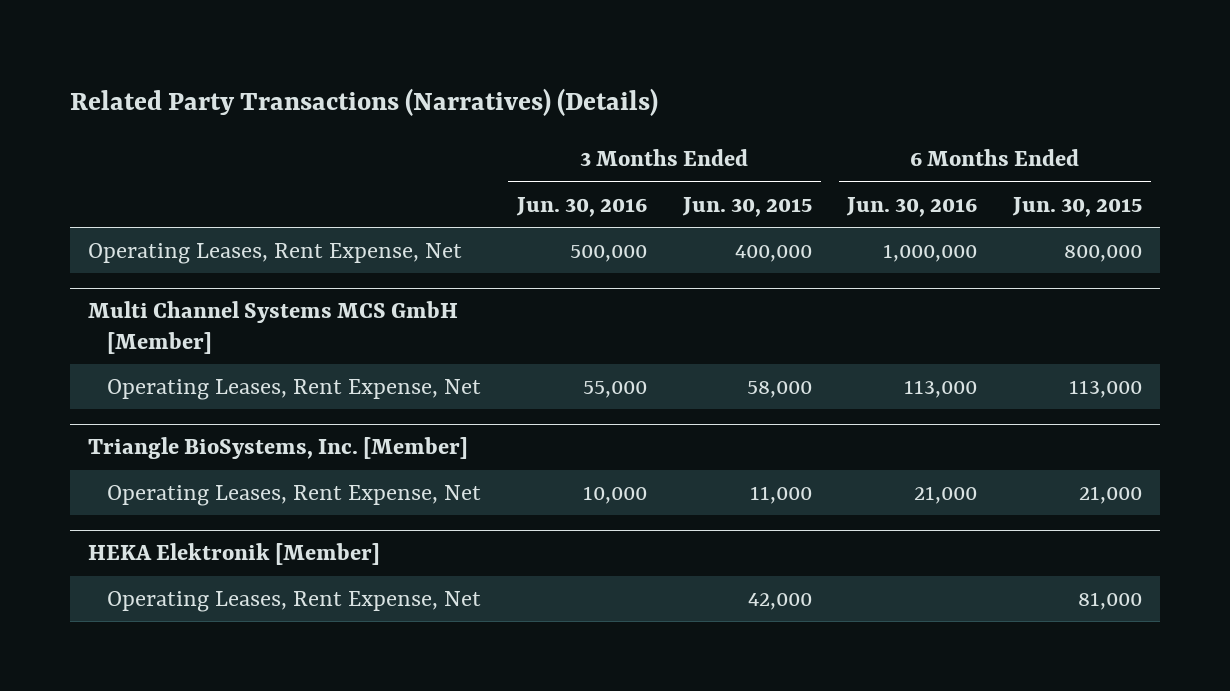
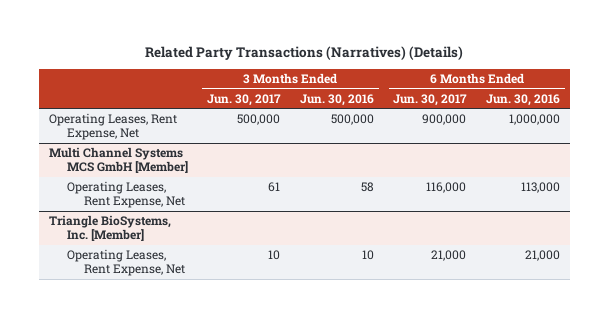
- | 3 Months Ended Jun. 30, 2016 | 3 Months Ended Jun. 30, 2015 | 6 Months Ended Jun. 30, 2016 | 6 Months Ended Jun. 30, 2015
+ | 3 Months Ended Jun. 30, 2017 | 3 Months Ended Jun. 30, 2016 | 6 Months Ended Jun. 30, 2017 | 6 Months Ended Jun. 30, 2016
@ Multi Channel Systems MCS GmbH [Member]
- Operating Leases, Rent Expense, Net | 55,000 | 58,000 | 113,000 | 113,000
+ Operating Leases, Rent Expense, Net | 61 | 58 | 116,000 | 113,000
@ Triangle BioSystems, Inc. [Member]
- Operating Leases, Rent Expense, Net | 10,000 | 11,000 | 21,000 | 21,000
- HEKA Elektronik [Member]
- Operating Leases, Rent Expense, Net | | 42,000 | | 81,000
@ Triangle BioSystems, Inc. [Member]
+ Operating Leases, Rent Expense, Net | 10 | 10 | 21,000 | 21,000

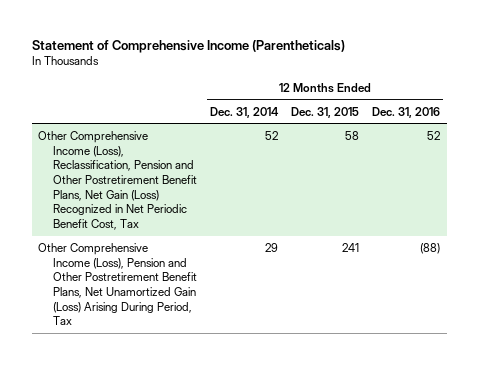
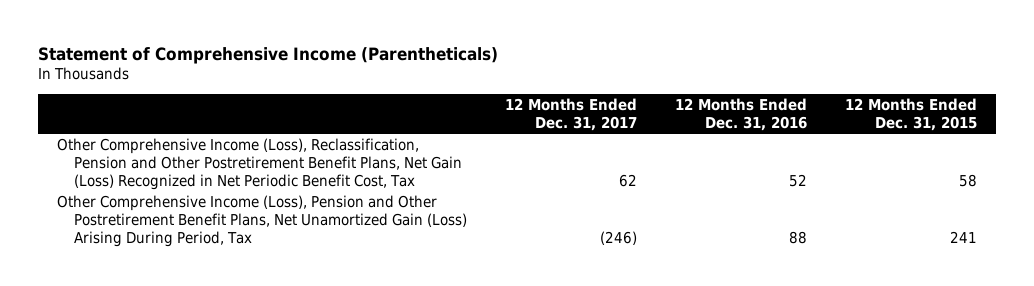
- | 12 Months Ended Dec. 31, 2014 | 12 Months Ended Dec. 31, 2015 | 12 Months Ended Dec. 31, 2016
+ | 12 Months Ended Dec. 31, 2017 | 12 Months Ended Dec. 31, 2016 | 12 Months Ended Dec. 31, 2015
- Other Comprehensive Income (Loss), Pension and Other Postretirement Benefit Plans, Net Unamortized Gain (Loss) Arising During Period, Tax | 29 | 241 | (88)
+ Other Comprehensive Income (Loss), Pension and Other Postretirement Benefit Plans, Net Unamortized Gain (Loss) Arising During Period, Tax | (246) | 88 | 241

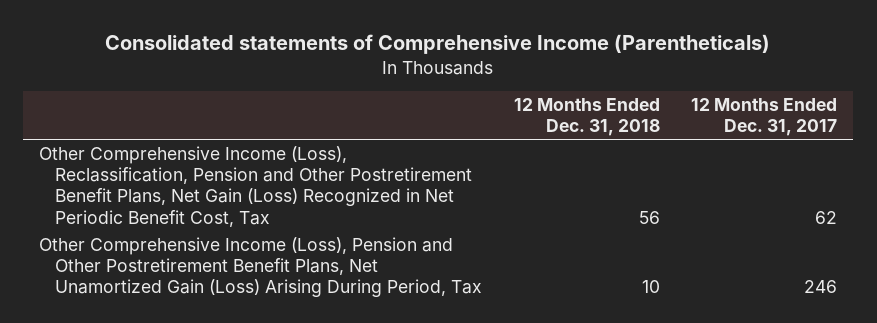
- Statement of Comprehensive Income (Parentheticals)
+ Consolidated statements of Comprehensive Income (Parentheticals)
- | 12 Months Ended Dec. 31, 2017 | 12 Months Ended Dec. 31, 2016 | 12 Months Ended Dec. 31, 2015
+ | 12 Months Ended Dec. 31, 2018 | 12 Months Ended Dec. 31, 2017
- Other Comprehensive Income (Loss), Pension and Other Postretirement Benefit Plans, Net Unamortized Gain (Loss) Arising During Period, Tax | (246) | 88 | 241
+ Other Comprehensive Income (Loss), Pension and Other Postretirement Benefit Plans, Net Unamortized Gain (Loss) Arising During Period, Tax | 10 | 246

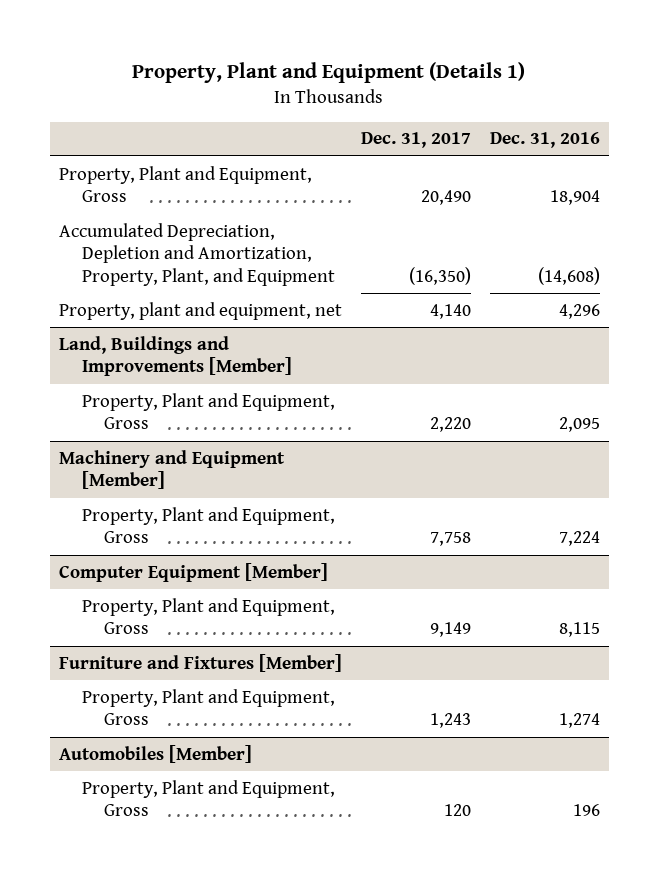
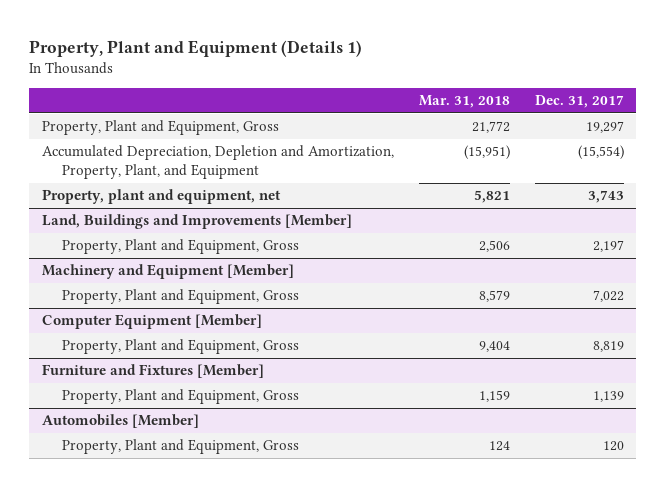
- | Dec. 31, 2017 | Dec. 31, 2016
+ | Mar. 31, 2018 | Dec. 31, 2017
- Property, Plant and Equipment, Gross | 20,490 | 18,904
- Accumulated Depreciation, Depletion and Amortization, Property, Plant, and Equipment | (16,350) | (14,608)
- Property, plant and equipment, net | 4,140 | 4,296
+ Property, Plant and Equipment, Gross | 21,772 | 19,297
+ Accumulated Depreciation, Depletion and Amortization, Property, Plant, and Equipment | (15,951) | (15,554)
+ Property, plant and equipment, net | 5,821 | 3,743
@ Land, Buildings and Improvements [Member]
- Property, Plant and Equipment, Gross | 2,220 | 2,095
+ Property, Plant and Equipment, Gross | 2,506 | 2,197
@ Machinery and Equipment [Member]
- Property, Plant and Equipment, Gross | 7,758 | 7,224
+ Property, Plant and Equipment, Gross | 8,579 | 7,022
@ Computer Equipment [Member]
- Property, Plant and Equipment, Gross | 9,149 | 8,115
+ Property, Plant and Equipment, Gross | 9,404 | 8,819
@ Furniture and Fixtures [Member]
- Property, Plant and Equipment, Gross | 1,243 | 1,274
+ Property, Plant and Equipment, Gross | 1,159 | 1,139

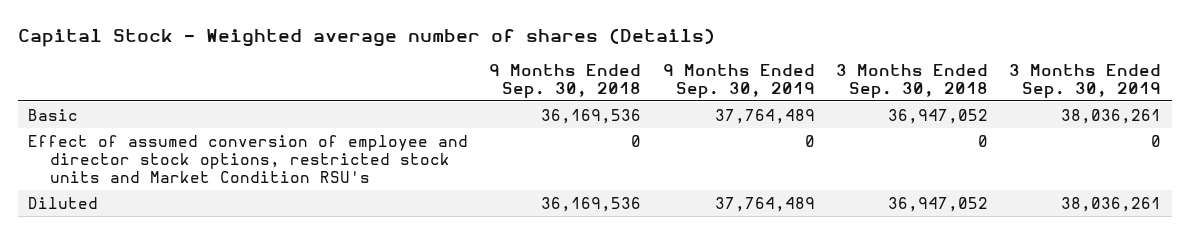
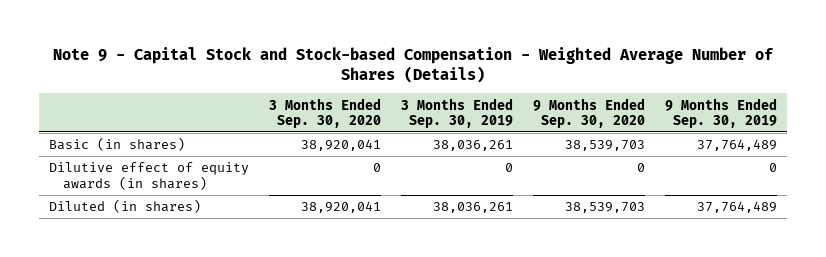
- Capital Stock - Weighted average number of shares (Details)
+ Note 9 - Capital Stock and Stock-based Compensation - Weighted Average Number of Shares (Details)
- | 9 Months Ended Sep. 30, 2018 | 9 Months Ended Sep. 30, 2019 | 3 Months Ended Sep. 30, 2018 | 3 Months Ended Sep. 30, 2019
+ | 3 Months Ended Sep. 30, 2020 | 3 Months Ended Sep. 30, 2019 | 9 Months Ended Sep. 30, 2020 | 9 Months Ended Sep. 30, 2019
- Basic | 36,169,536 | 37,764,489 | 36,947,052 | 38,036,261
- Effect of assumed conversion of employee and director stock options, restricted stock units and Market Condition RSU's | 0 | 0 | 0 | 0
- Diluted | 36,169,536 | 37,764,489 | 36,947,052 | 38,036,261
+ Basic (in shares) | 38,920,041 | 38,036,261 | 38,539,703 | 37,764,489
+ Dilutive effect of equity awards (in shares) | 0 | 0 | 0 | 0
+ Diluted (in shares) | 38,920,041 | 38,036,261 | 38,539,703 | 37,764,489

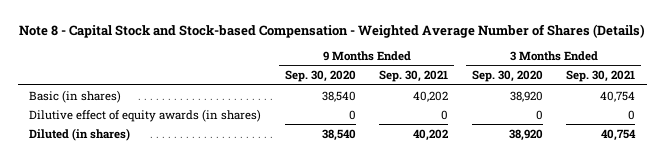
- Note 9 - Capital Stock and Stock-based Compensation - Weighted Average Number of Shares (Details)
+ Note 8 - Capital Stock and Stock-based Compensation - Weighted Average Number of Shares (Details)
- | 3 Months Ended Sep. 30, 2020 | 3 Months Ended Sep. 30, 2019 | 9 Months Ended Sep. 30, 2020 | 9 Months Ended Sep. 30, 2019
+ | 9 Months Ended Sep. 30, 2020 | 9 Months Ended Sep. 30, 2021 | 3 Months Ended Sep. 30, 2020 | 3 Months Ended Sep. 30, 2021
- Basic (in shares) | 38,920,041 | 38,036,261 | 38,539,703 | 37,764,489
+ Basic (in shares) | 38,540 | 40,202 | 38,920 | 40,754
- Diluted (in shares) | 38,920,041 | 38,036,261 | 38,539,703 | 37,764,489
+ Diluted (in shares) | 38,540 | 40,202 | 38,920 | 40,754

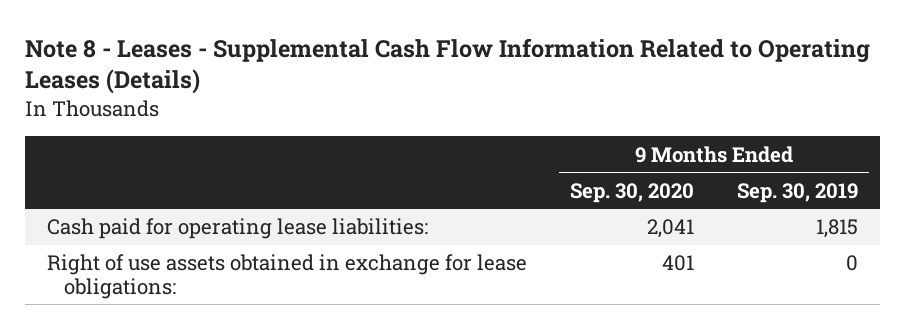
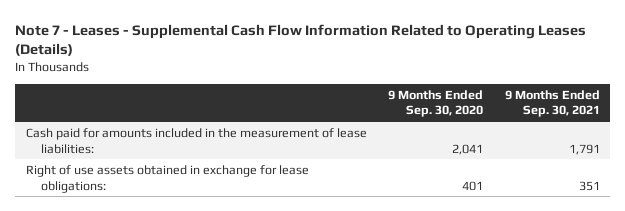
- Note 8 - Leases - Supplemental Cash Flow Information Related to Operating Leases (Details)
+ Note 7 - Leases - Supplemental Cash Flow Information Related to Operating Leases (Details)
- | 9 Months Ended Sep. 30, 2020 | 9 Months Ended Sep. 30, 2019
+ | 9 Months Ended Sep. 30, 2020 | 9 Months Ended Sep. 30, 2021
- Cash paid for operating lease liabilities: | 2,041 | 1,815
+ Cash paid for amounts included in the measurement of lease liabilities: | 2,041 | 1,791

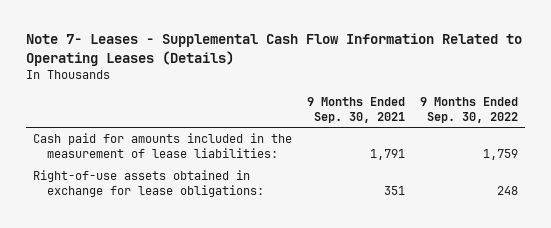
- Note 7 - Leases - Supplemental Cash Flow Information Related to Operating Leases (Details)
+ Note 7- Leases - Supplemental Cash Flow Information Related to Operating Leases (Details)
- | 9 Months Ended Sep. 30, 2020 | 9 Months Ended Sep. 30, 2021
+ | 9 Months Ended Sep. 30, 2021 | 9 Months Ended Sep. 30, 2022
- Right of use assets obtained in exchange for lease obligations: | 401 | 351
+ Right-of-use assets obtained in exchange for lease obligations: | 351 | 248

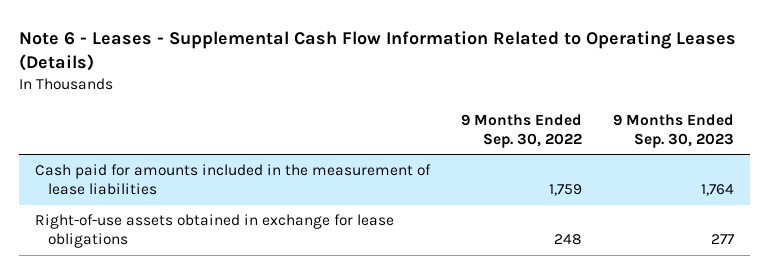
- Note 7- Leases - Supplemental Cash Flow Information Related to Operating Leases (Details)
+ Note 6 - Leases - Supplemental Cash Flow Information Related to Operating Leases (Details)
- | 9 Months Ended Sep. 30, 2021 | 9 Months Ended Sep. 30, 2022
+ | 9 Months Ended Sep. 30, 2022 | 9 Months Ended Sep. 30, 2023
- Cash paid for amounts included in the measurement of lease liabilities: | 1,791 | 1,759
- Right-of-use assets obtained in exchange for lease obligations: | 351 | 248
+ Cash paid for amounts included in the measurement of lease liabilities | 1,759 | 1,764
+ Right-of-use assets obtained in exchange for lease obligations | 248 | 277

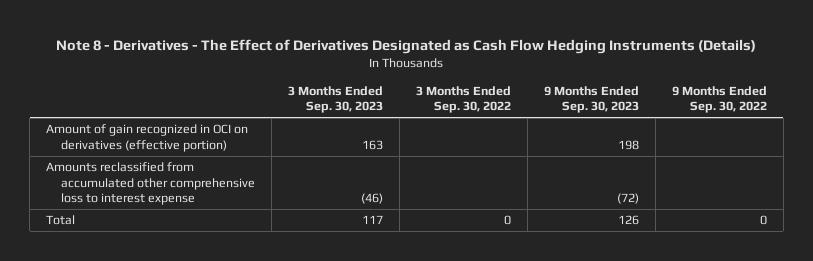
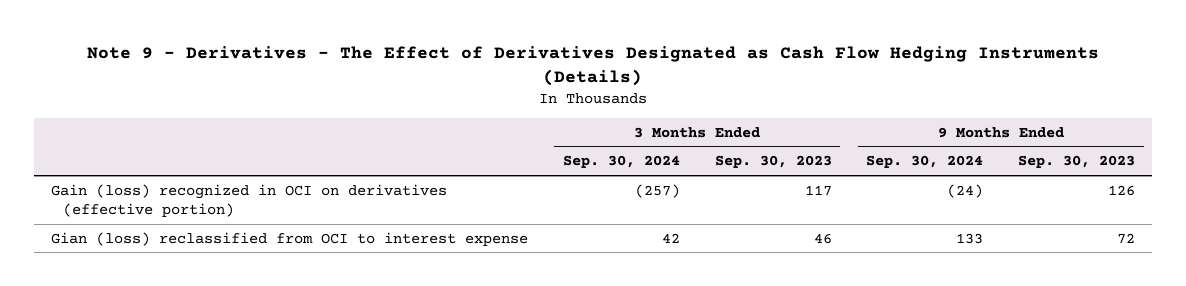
- Note 8 - Derivatives - The Effect of Derivatives Designated as Cash Flow Hedging Instruments (Details)
+ Note 9 - Derivatives - The Effect of Derivatives Designated as Cash Flow Hedging Instruments (Details)
- | 3 Months Ended Sep. 30, 2023 | 3 Months Ended Sep. 30, 2022 | 9 Months Ended Sep. 30, 2023 | 9 Months Ended Sep. 30, 2022
+ | 3 Months Ended Sep. 30, 2024 | 3 Months Ended Sep. 30, 2023 | 9 Months Ended Sep. 30, 2024 | 9 Months Ended Sep. 30, 2023
- Amount of gain recognized in OCI on derivatives (effective portion) | 163 | | 198 |
- Amounts reclassified from accumulated other comprehensive loss to interest expense | (46) | | (72) |
- Total | 117 | 0 | 126 | 0
+ Gain (loss) recognized in OCI on derivatives (effective portion) | (257) | 117 | (24) | 126
+ Gian (loss) reclassified from OCI to interest expense | 42 | 46 | 133 | 72

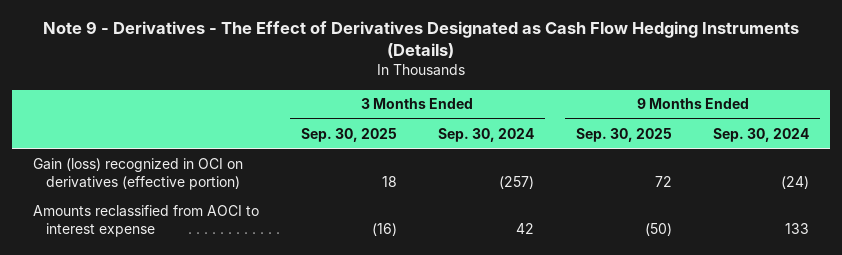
- | 3 Months Ended Sep. 30, 2024 | 3 Months Ended Sep. 30, 2023 | 9 Months Ended Sep. 30, 2024 | 9 Months Ended Sep. 30, 2023
+ | 3 Months Ended Sep. 30, 2025 | 3 Months Ended Sep. 30, 2024 | 9 Months Ended Sep. 30, 2025 | 9 Months Ended Sep. 30, 2024
- Gian (loss) reclassified from OCI to interest expense | 42 | 46 | 133 | 72
+ Amounts reclassified from AOCI to interest expense | (16) | 42 | (50) | 133

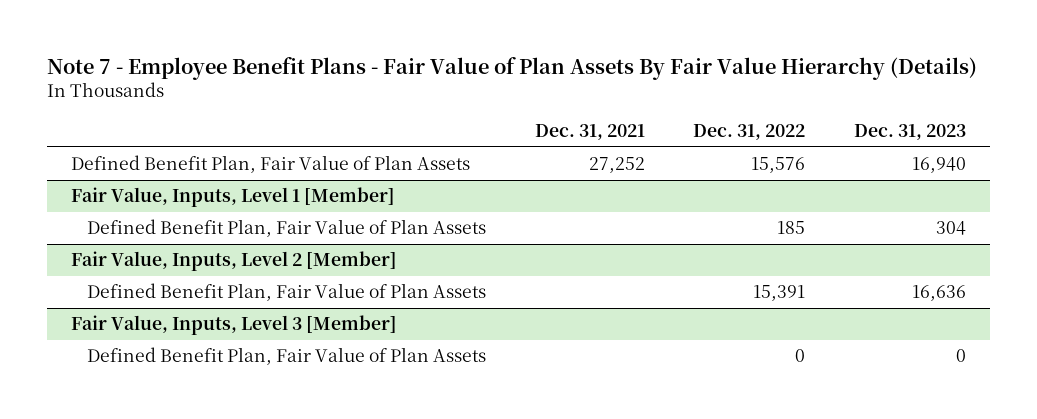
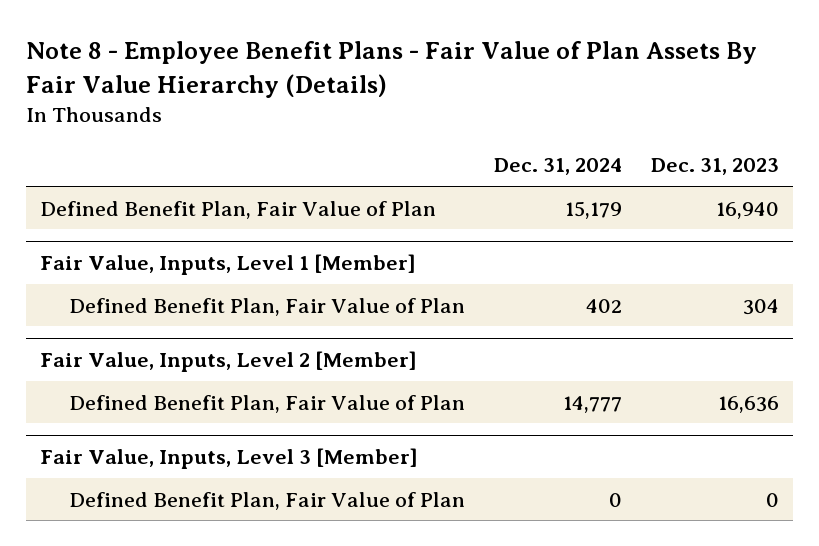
- Note 7 - Employee Benefit Plans - Fair Value of Plan Assets By Fair Value Hierarchy (Details)
+ Note 8 - Employee Benefit Plans - Fair Value of Plan Assets By Fair Value Hierarchy (Details)
- | Dec. 31, 2021 | Dec. 31, 2022 | Dec. 31, 2023
+ | Dec. 31, 2024 | Dec. 31, 2023
- Defined Benefit Plan, Fair Value of Plan Assets | 27,252 | 15,576 | 16,940
+ Defined Benefit Plan, Fair Value of Plan | 15,179 | 16,940
@ Fair Value, Inputs, Level 1 [Member]
- Defined Benefit Plan, Fair Value of Plan Assets | | 185 | 304
+ Defined Benefit Plan, Fair Value of Plan | 402 | 304
@ Fair Value, Inputs, Level 2 [Member]
- Defined Benefit Plan, Fair Value of Plan Assets | | 15,391 | 16,636
+ Defined Benefit Plan, Fair Value of Plan | 14,777 | 16,636
@ Fair Value, Inputs, Level 3 [Member]
- Defined Benefit Plan, Fair Value of Plan Assets | | 0 | 0
+ Defined Benefit Plan, Fair Value of Plan | 0 | 0

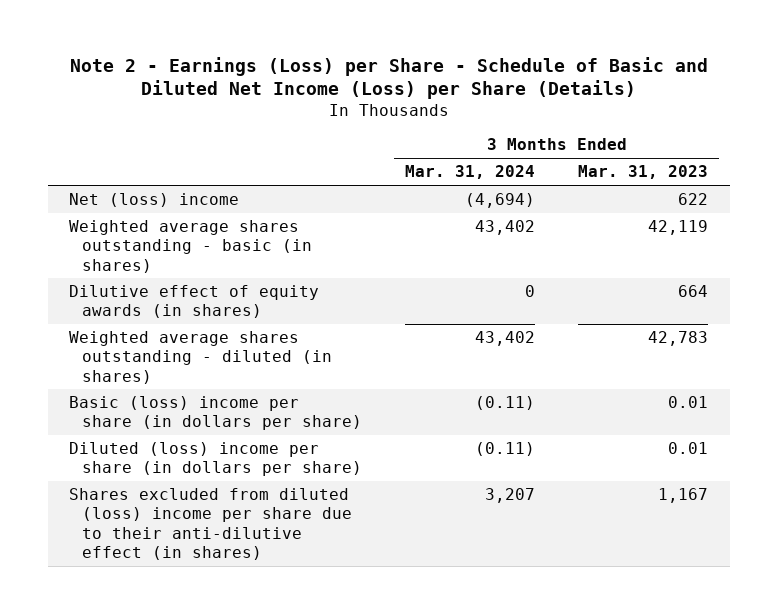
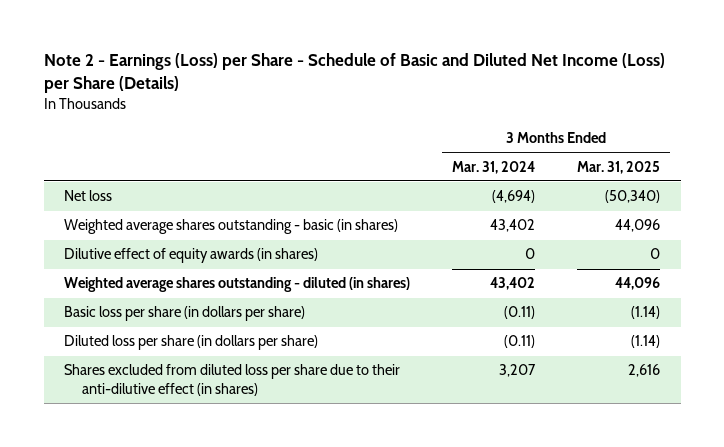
- | 3 Months Ended Mar. 31, 2024 | 3 Months Ended Mar. 31, 2023
+ | 3 Months Ended Mar. 31, 2024 | 3 Months Ended Mar. 31, 2025
- Net (loss) income | (4,694) | 622
+ Net loss | (4,694) | (50,340)
- Basic (loss) income per share (in dollars per share) | (0.11) | 0.01
- Diluted (loss) income per share (in dollars per share) | (0.11) | 0.01
- Shares excluded from diluted (loss) income per share due to their anti-dilutive effect (in shares) | 3,207 | 1,167
+ Basic loss per share (in dollars per share) | (0.11) | (1.14)
+ Diluted loss per share (in dollars per share) | (0.11) | (1.14)
+ Shares excluded from diluted loss per share due to their anti-dilutive effect (in shares) | 3,207 | 2,616

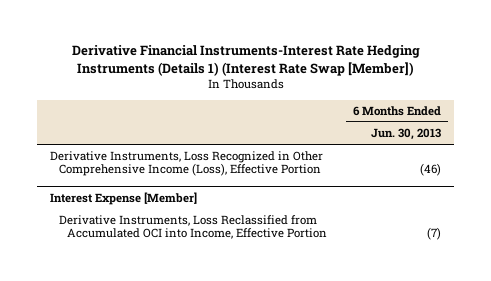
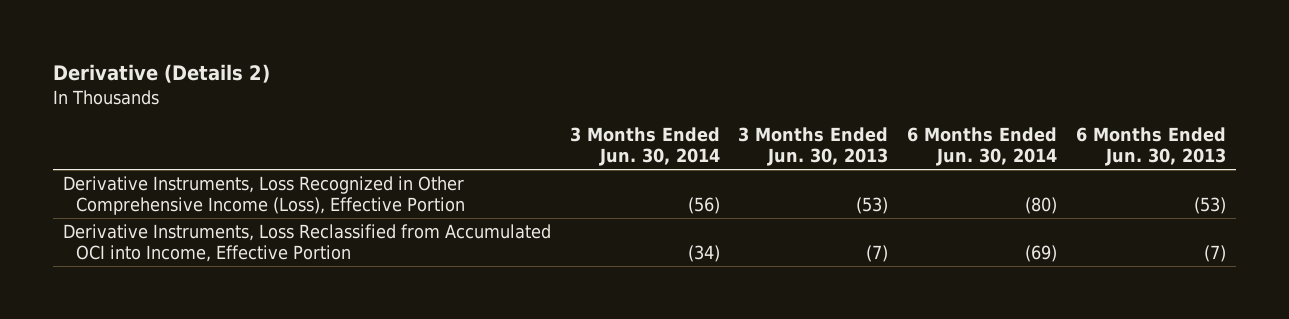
- Derivative Financial Instruments-Interest Rate Hedging Instruments (Details 1) (Interest Rate Swap [Member])
+ Derivative (Details 2)
- | 6 Months Ended Jun. 30, 2013
+ | 3 Months Ended Jun. 30, 2014 | 3 Months Ended Jun. 30, 2013 | 6 Months Ended Jun. 30, 2014 | 6 Months Ended Jun. 30, 2013
- Derivative Instruments, Loss Recognized in Other Comprehensive Income (Loss), Effective Portion | (46)
- Interest Expense [Member]
+ Derivative Instruments, Loss Recognized in Other Comprehensive Income (Loss), Effective Portion | (56) | (53) | (80) | (53)

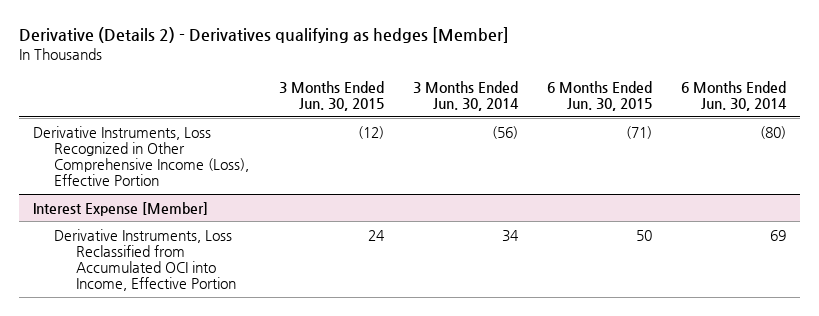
- Derivative (Details 2)
+ Derivative (Details 2) - Derivatives qualifying as hedges [Member]
- | 3 Months Ended Jun. 30, 2014 | 3 Months Ended Jun. 30, 2013 | 6 Months Ended Jun. 30, 2014 | 6 Months Ended Jun. 30, 2013
+ | 3 Months Ended Jun. 30, 2015 | 3 Months Ended Jun. 30, 2014 | 6 Months Ended Jun. 30, 2015 | 6 Months Ended Jun. 30, 2014
- Derivative Instruments, Loss Reclassified from Accumulated OCI into Income, Effective Portion | (34) | (7) | (69) | (7)
+ Interest Expense [Member]
+ Derivative Instruments, Loss Reclassified from Accumulated OCI into Income, Effective Portion | 24 | 34 | 50 | 69

